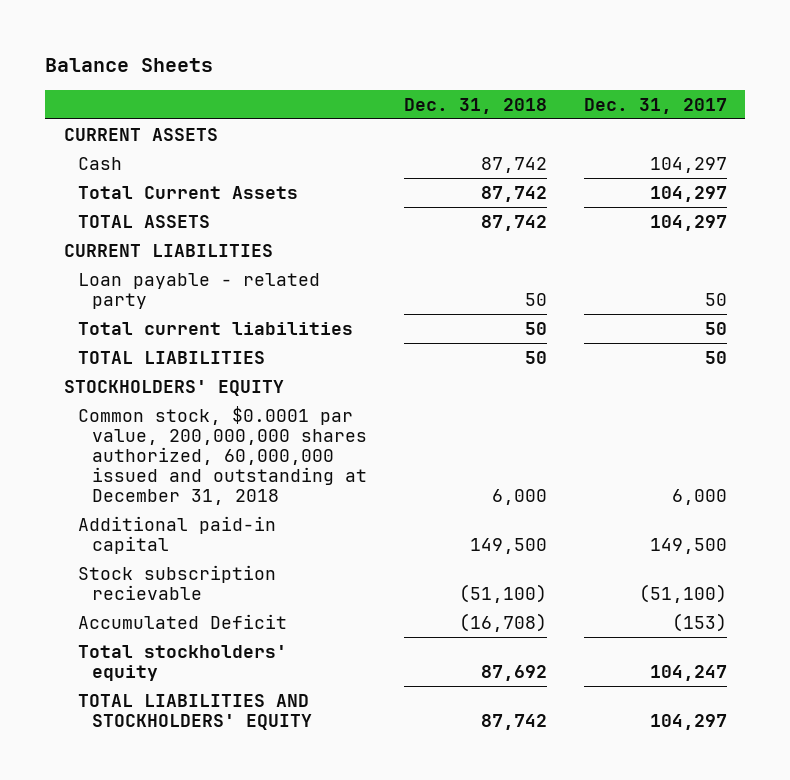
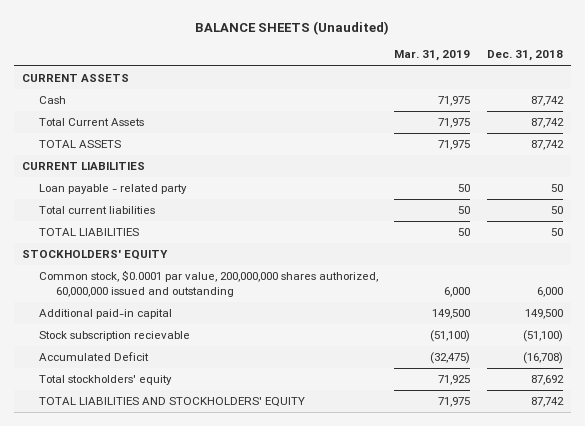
- Balance Sheets
+ BALANCE SHEETS (Unaudited)
- | Dec. 31, 2018 | Dec. 31, 2017
+ | Mar. 31, 2019 | Dec. 31, 2018
- Common stock, $0.0001 par value, 200,000,000 shares authorized, 60,000,000 issued and outstanding at December 31, 2018 | 6,000 | 6,000
+ Common stock, $0.0001 par value, 200,000,000 shares authorized, 60,000,000 issued and outstanding | 6,000 | 6,000

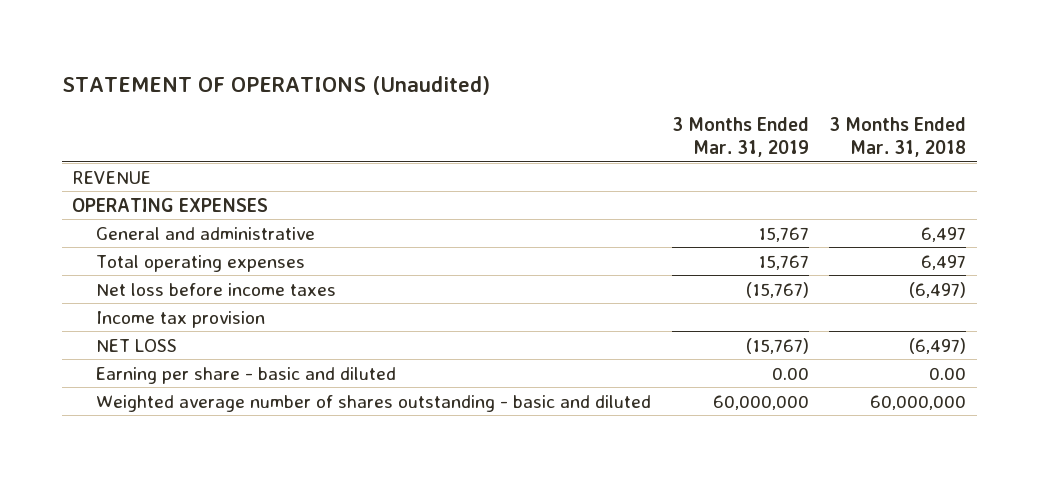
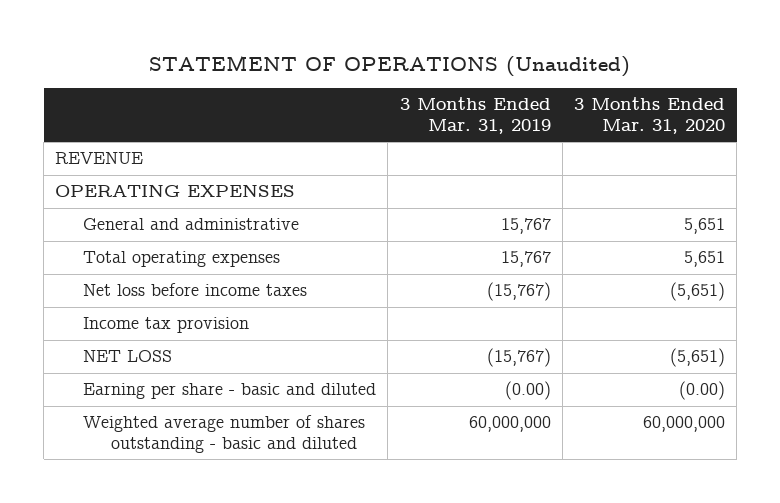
- | 3 Months Ended Mar. 31, 2019 | 3 Months Ended Mar. 31, 2018
+ | 3 Months Ended Mar. 31, 2019 | 3 Months Ended Mar. 31, 2020
- Earning per share - basic and diluted | 0.00 | 0.00
+ Earning per share - basic and diluted | (0.00) | (0.00)

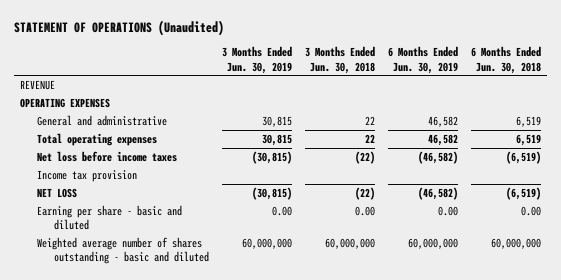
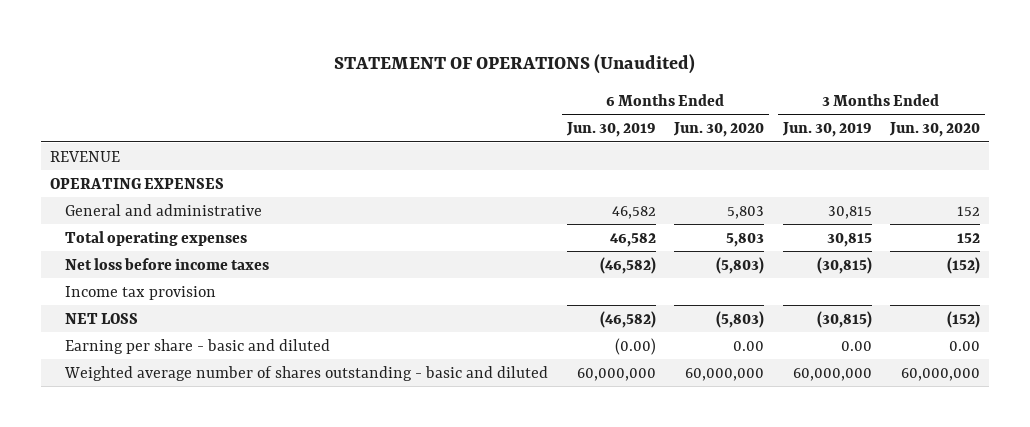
- | 3 Months Ended Jun. 30, 2019 | 3 Months Ended Jun. 30, 2018 | 6 Months Ended Jun. 30, 2019 | 6 Months Ended Jun. 30, 2018
+ | 6 Months Ended Jun. 30, 2019 | 6 Months Ended Jun. 30, 2020 | 3 Months Ended Jun. 30, 2019 | 3 Months Ended Jun. 30, 2020
- Earning per share - basic and diluted | 0.00 | 0.00 | 0.00 | 0.00
+ Earning per share - basic and diluted | (0.00) | 0.00 | 0.00 | 0.00

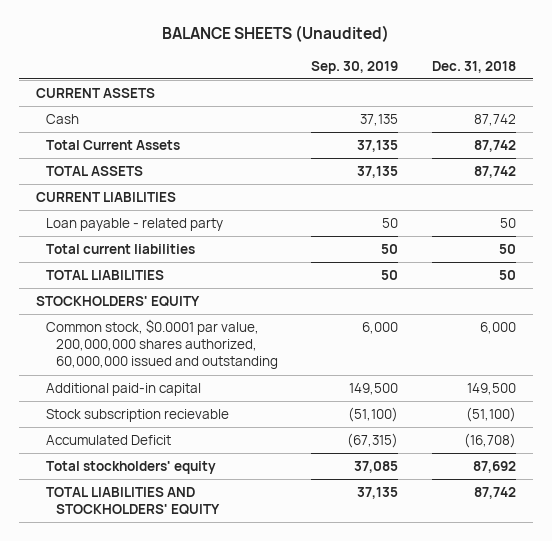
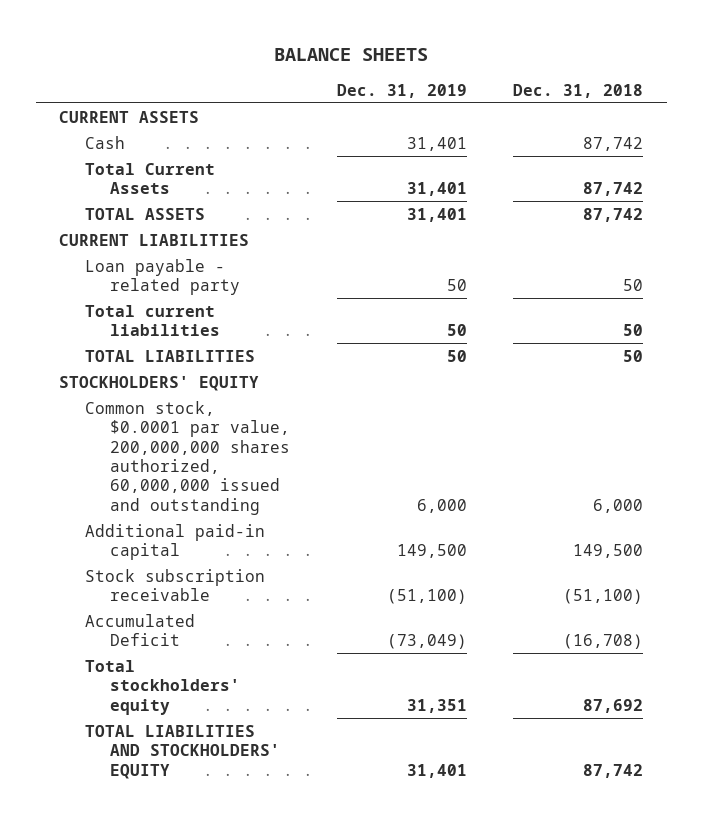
- BALANCE SHEETS (Unaudited)
+ BALANCE SHEETS
- | Sep. 30, 2019 | Dec. 31, 2018
+ | Dec. 31, 2019 | Dec. 31, 2018
- Stock subscription recievable | (51,100) | (51,100)
+ Stock subscription receivable | (51,100) | (51,100)

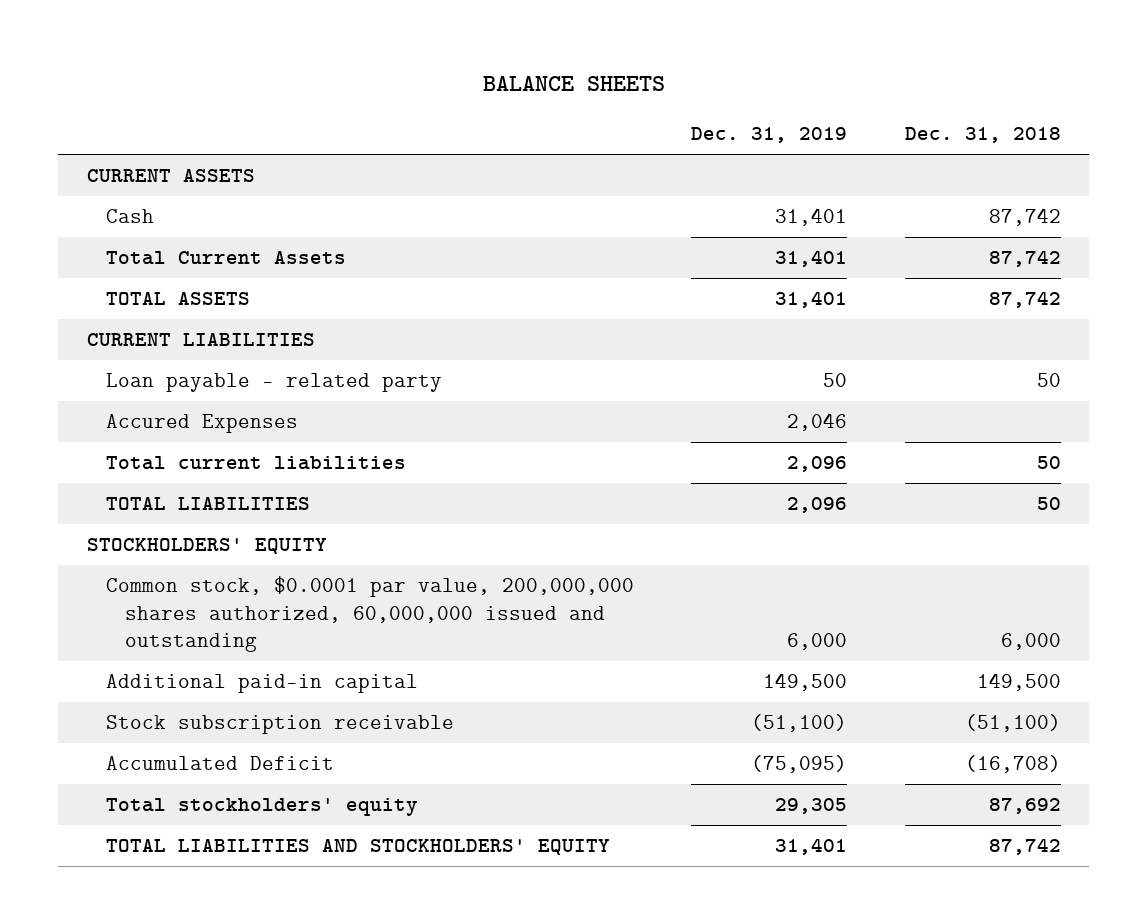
- Total current liabilities | 50 | 50
- TOTAL LIABILITIES | 50 | 50
+ Accured Expenses | 2,046 |
+ Total current liabilities | 2,096 | 50
+ TOTAL LIABILITIES | 2,096 | 50
- Accumulated Deficit | (73,049) | (16,708)
- Total stockholders' equity | 31,351 | 87,692
+ Accumulated Deficit | (75,095) | (16,708)
+ Total stockholders' equity | 29,305 | 87,692

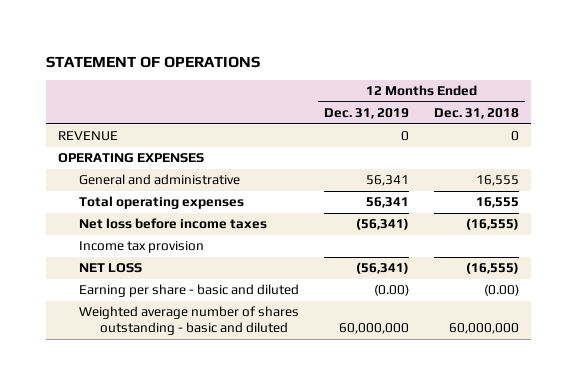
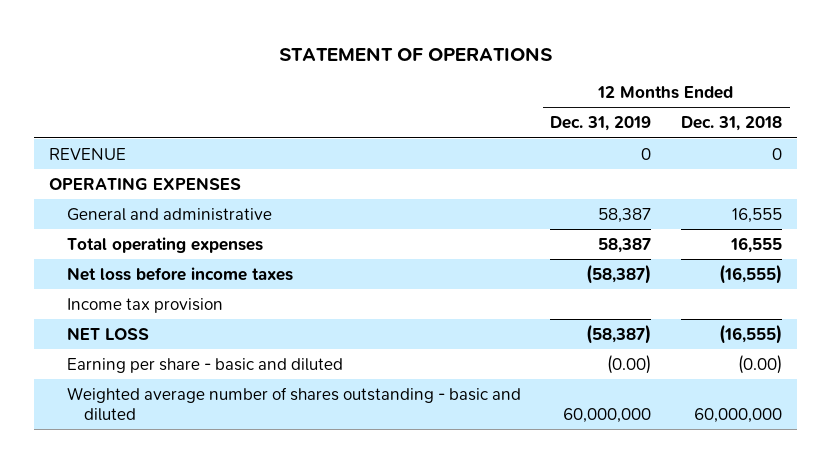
- General and administrative | 56,341 | 16,555
- Total operating expenses | 56,341 | 16,555
- Net loss before income taxes | (56,341) | (16,555)
+ General and administrative | 58,387 | 16,555
+ Total operating expenses | 58,387 | 16,555
+ Net loss before income taxes | (58,387) | (16,555)
- NET LOSS | (56,341) | (16,555)
+ NET LOSS | (58,387) | (16,555)

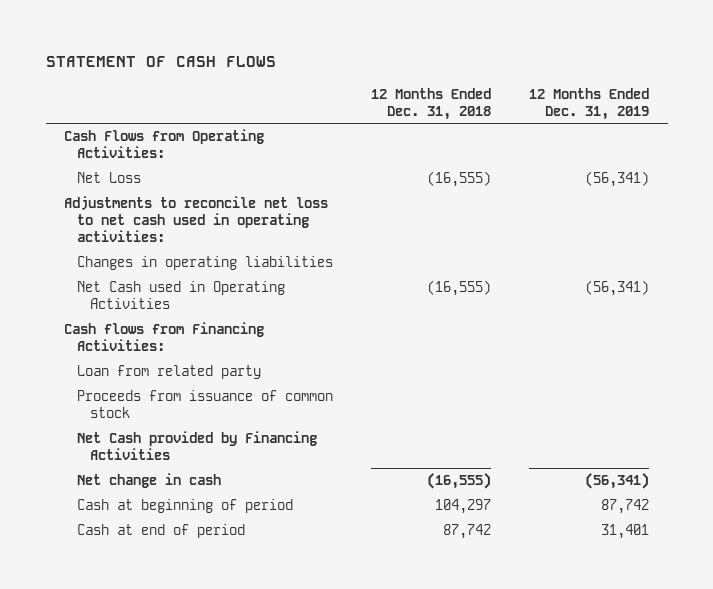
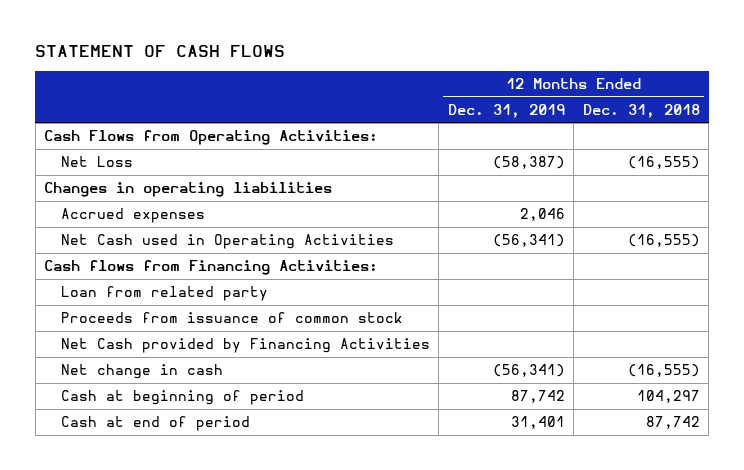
- | 12 Months Ended Dec. 31, 2018 | 12 Months Ended Dec. 31, 2019
+ | 12 Months Ended Dec. 31, 2019 | 12 Months Ended Dec. 31, 2018
- Net Loss | (16,555) | (56,341)
- Adjustments to reconcile net loss to net cash used in operating activities:
+ Net Loss | (58,387) | (16,555)
+ Accrued expenses | 2,046 |

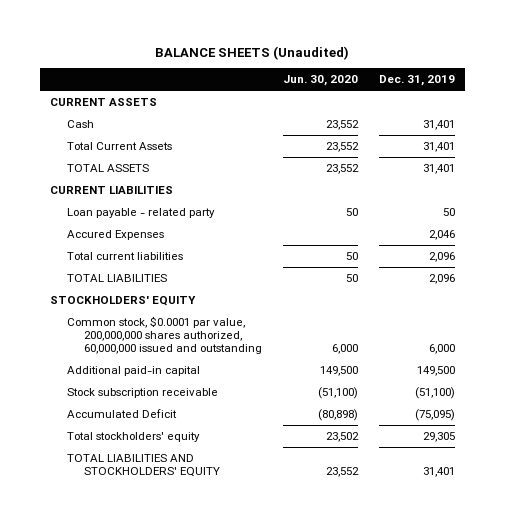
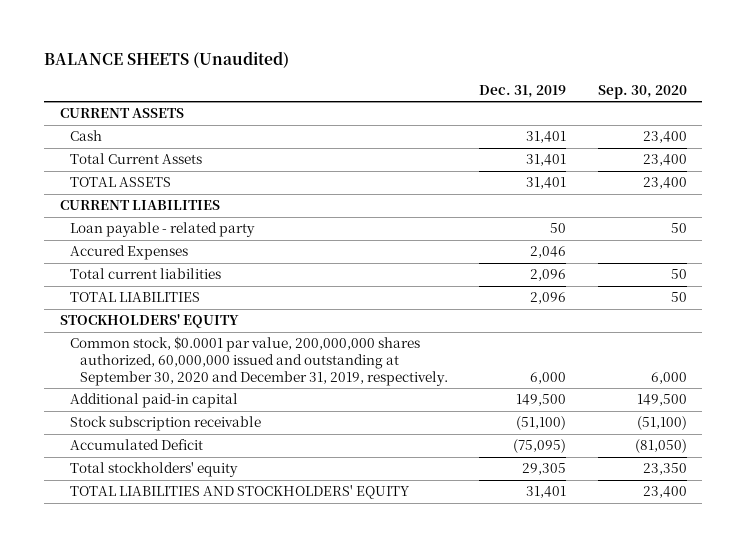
- | Jun. 30, 2020 | Dec. 31, 2019
+ | Dec. 31, 2019 | Sep. 30, 2020
- Common stock, $0.0001 par value, 200,000,000 shares authorized, 60,000,000 issued and outstanding | 6,000 | 6,000
+ Common stock, $0.0001 par value, 200,000,000 shares authorized, 60,000,000 issued and outstanding at September 30, 2020 and December 31, 2019, respectively. | 6,000 | 6,000

